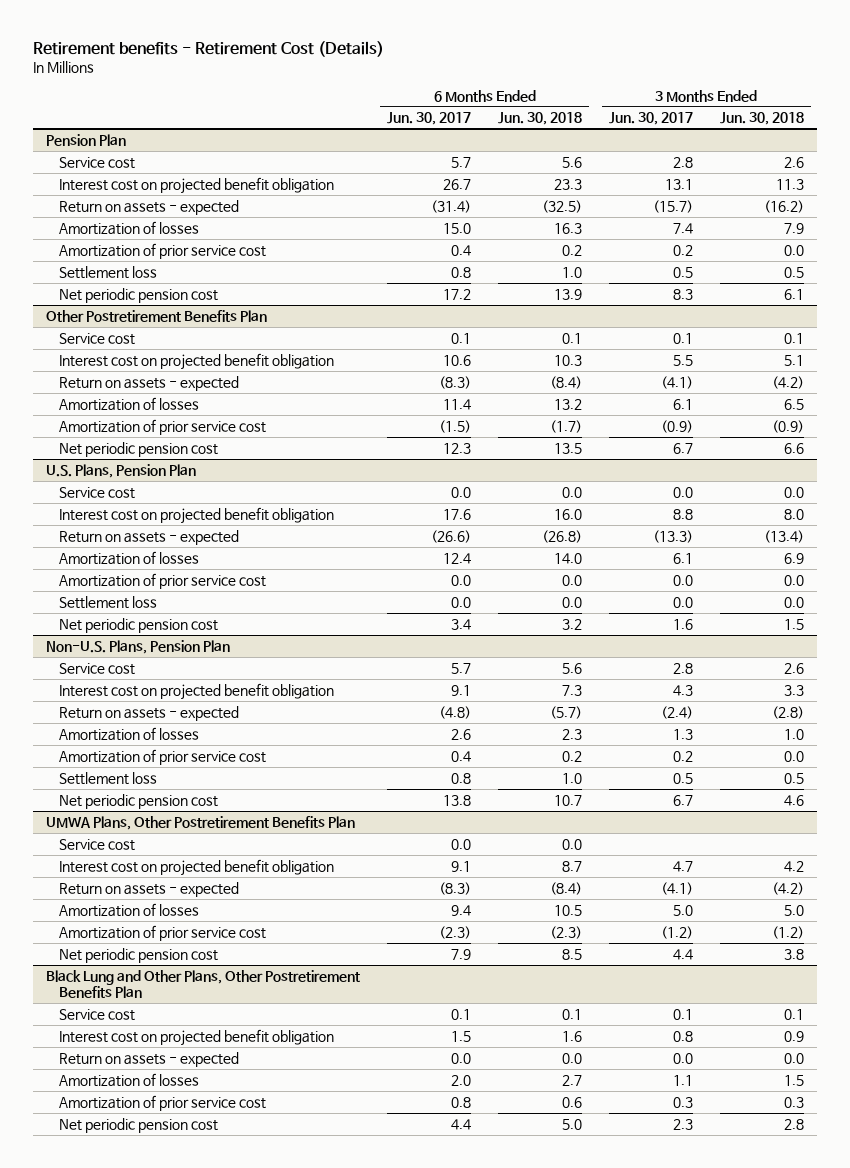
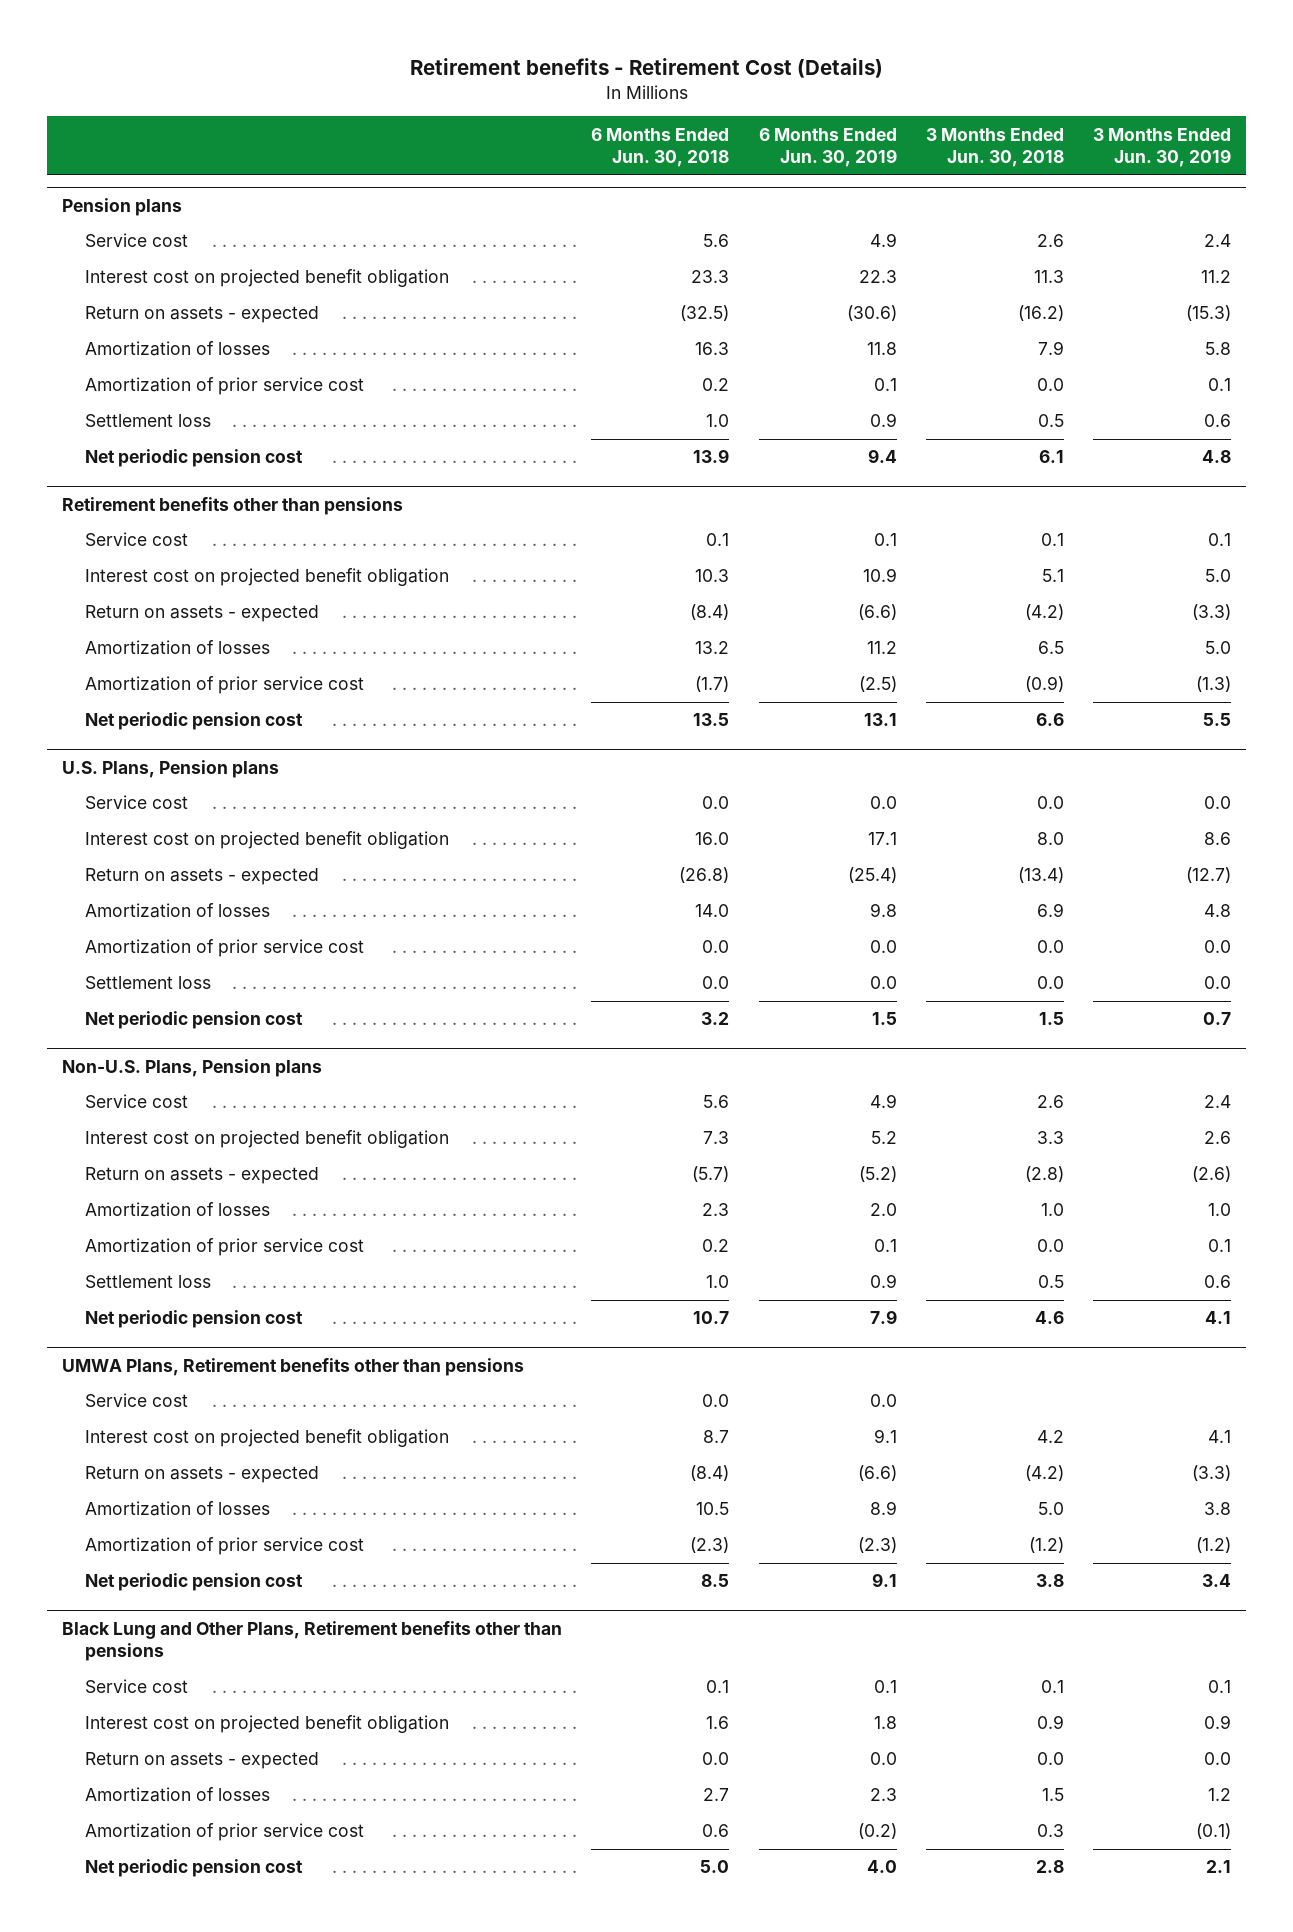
- | 6 Months Ended Jun. 30, 2017 | 6 Months Ended Jun. 30, 2018 | 3 Months Ended Jun. 30, 2017 | 3 Months Ended Jun. 30, 2018
+ | 6 Months Ended Jun. 30, 2018 | 6 Months Ended Jun. 30, 2019 | 3 Months Ended Jun. 30, 2018 | 3 Months Ended Jun. 30, 2019
- Pension Plan
+ Pension plans
- Other Postretirement Benefits Plan
+ Retirement benefits other than pensions
- U.S. Plans, Pension Plan
+ U.S. Plans, Pension plans
- Non-U.S. Plans, Pension Plan
+ Non-U.S. Plans, Pension plans
- UMWA Plans, Other Postretirement Benefits Plan
+ UMWA Plans, Retirement benefits other than pensions
- Black Lung and Other Plans, Other Postretirement Benefits Plan
+ Black Lung and Other Plans, Retirement benefits other than pensions

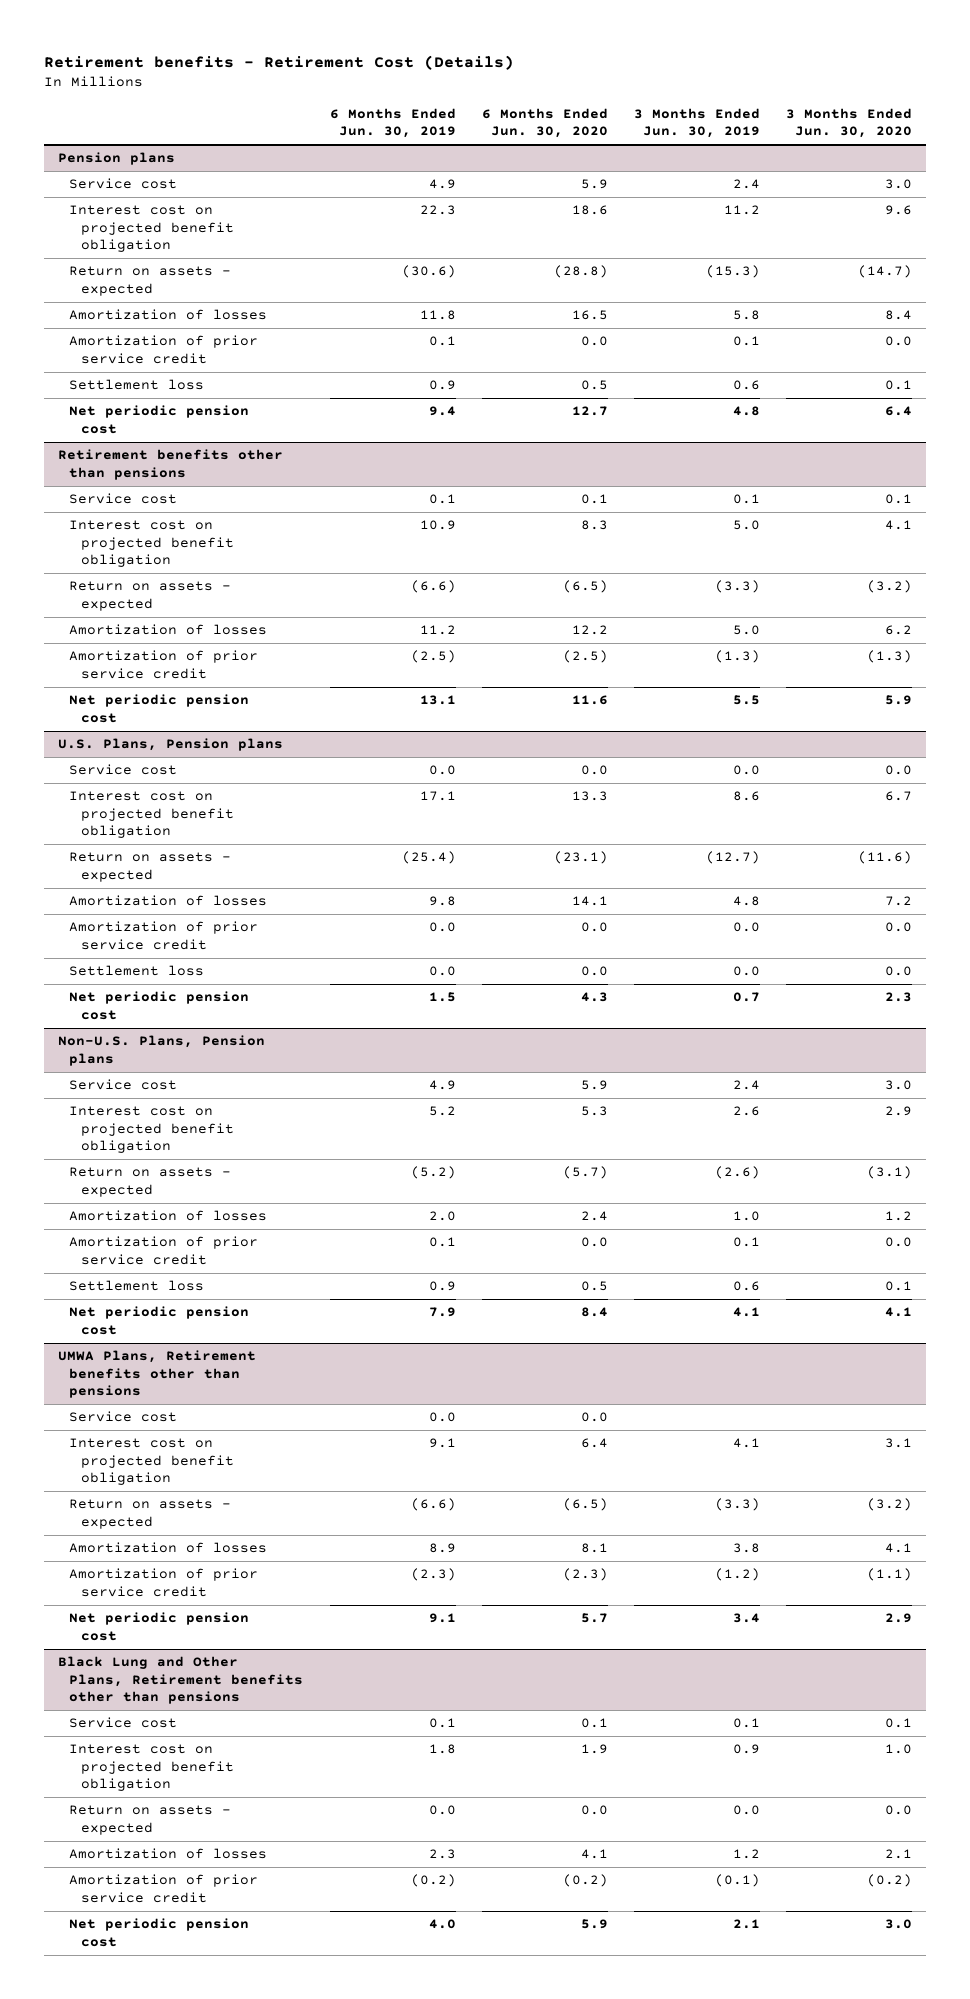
- | 6 Months Ended Jun. 30, 2018 | 6 Months Ended Jun. 30, 2019 | 3 Months Ended Jun. 30, 2018 | 3 Months Ended Jun. 30, 2019
+ | 6 Months Ended Jun. 30, 2019 | 6 Months Ended Jun. 30, 2020 | 3 Months Ended Jun. 30, 2019 | 3 Months Ended Jun. 30, 2020
@ Pension plans
- Amortization of prior service cost | 0.2 | 0.1 | 0.0 | 0.1
+ Amortization of prior service credit | 0.1 | 0.0 | 0.1 | 0.0
@ Retirement benefits other than pensions
- Amortization of prior service cost | (1.7) | (2.5) | (0.9) | (1.3)
+ Amortization of prior service credit | (2.5) | (2.5) | (1.3) | (1.3)
@ U.S. Plans, Pension plans
- Amortization of prior service cost | 0.0 | 0.0 | 0.0 | 0.0
+ Amortization of prior service credit | 0.0 | 0.0 | 0.0 | 0.0
@ Non-U.S. Plans, Pension plans
- Amortization of prior service cost | 0.2 | 0.1 | 0.0 | 0.1
+ Amortization of prior service credit | 0.1 | 0.0 | 0.1 | 0.0
@ UMWA Plans, Retirement benefits other than pensions
- Amortization of prior service cost | (2.3) | (2.3) | (1.2) | (1.2)
+ Amortization of prior service credit | (2.3) | (2.3) | (1.2) | (1.1)
@ Black Lung and Other Plans, Retirement benefits other than pensions
- Amortization of prior service cost | 0.6 | (0.2) | 0.3 | (0.1)
+ Amortization of prior service credit | (0.2) | (0.2) | (0.1) | (0.2)

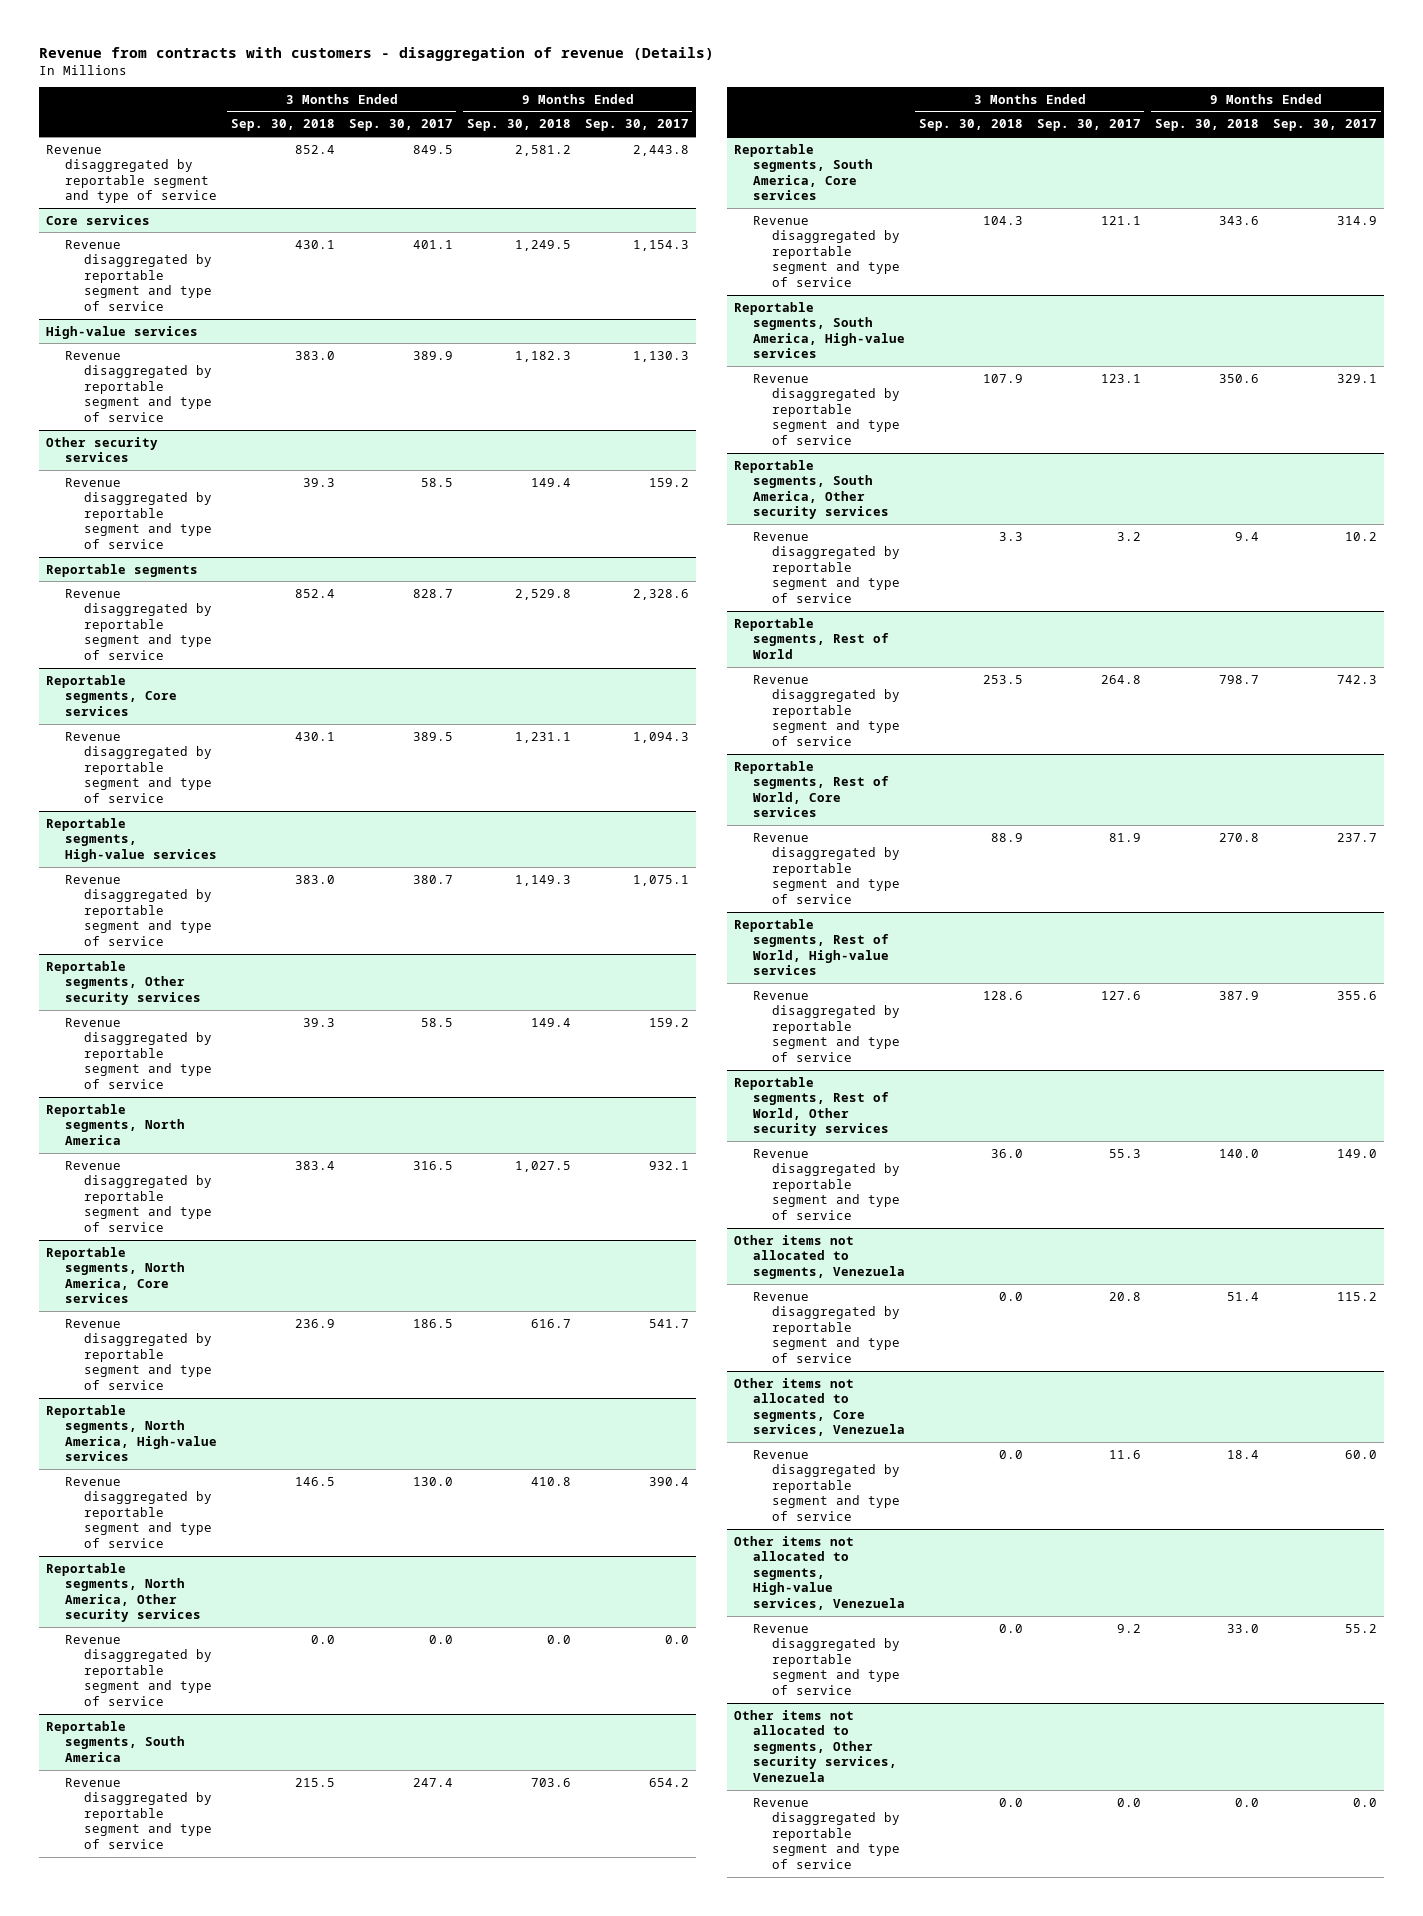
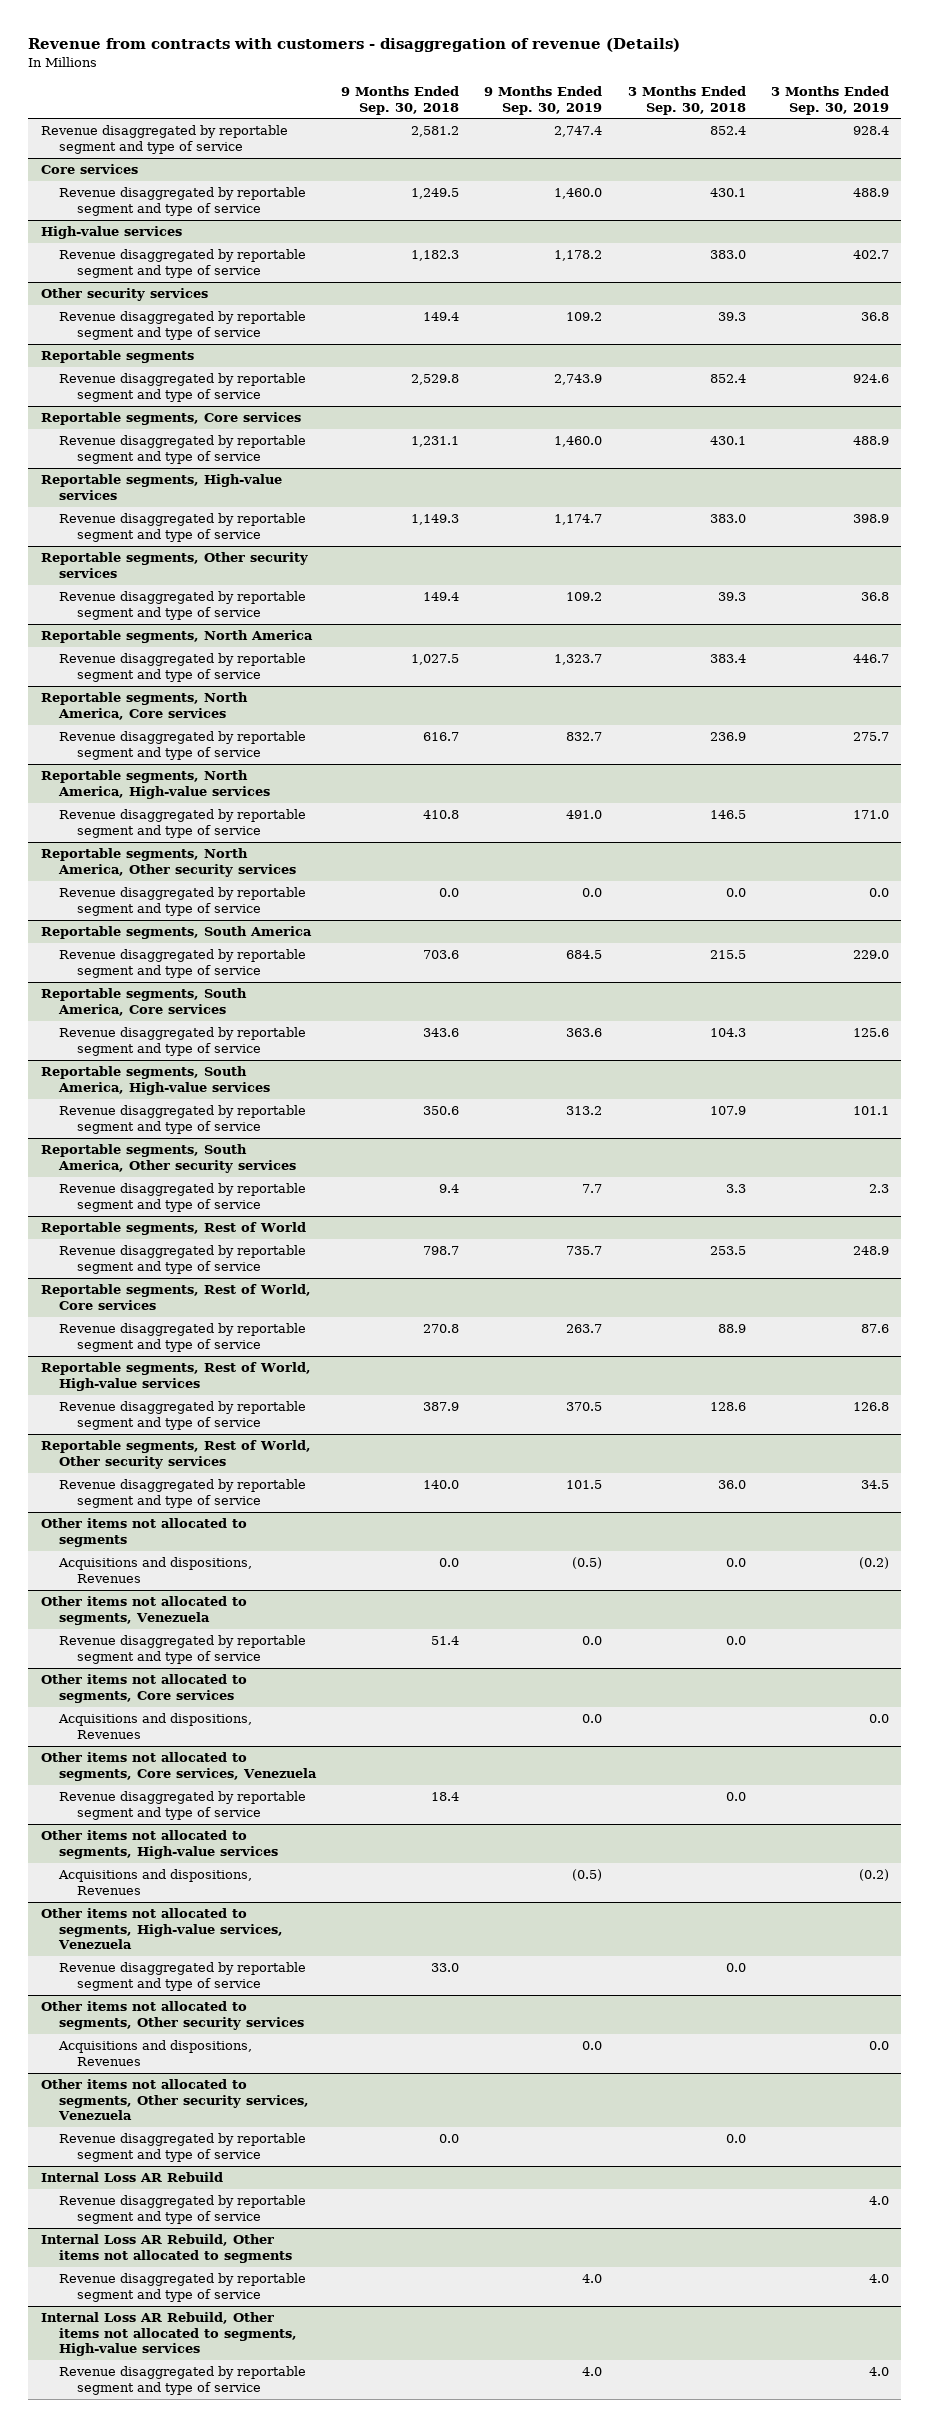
- | 3 Months Ended Sep. 30, 2018 | 3 Months Ended Sep. 30, 2017 | 9 Months Ended Sep. 30, 2018 | 9 Months Ended Sep. 30, 2017
+ | 9 Months Ended Sep. 30, 2018 | 9 Months Ended Sep. 30, 2019 | 3 Months Ended Sep. 30, 2018 | 3 Months Ended Sep. 30, 2019
+ Other items not allocated to segments
+ Acquisitions and dispositions, Revenues | 0.0 | (0.5) | 0.0 | (0.2)
+ Other items not allocated to segments, Core services
+ Acquisitions and dispositions, Revenues | | 0.0 | | 0.0
+ Other items not allocated to segments, High-value services
+ Acquisitions and dispositions, Revenues | | (0.5) | | (0.2)
+ Other items not allocated to segments, Other security services
+ Acquisitions and dispositions, Revenues | | 0.0 | | 0.0
+ Internal Loss AR Rebuild
+ Revenue disaggregated by reportable segment and type of service | | | | 4.0
+ Internal Loss AR Rebuild, Other items not allocated to segments
+ Revenue disaggregated by reportable segment and type of service | | 4.0 | | 4.0
+ Internal Loss AR Rebuild, Other items not allocated to segments, High-value services
+ Revenue disaggregated by reportable segment and type of service | | 4.0 | | 4.0

